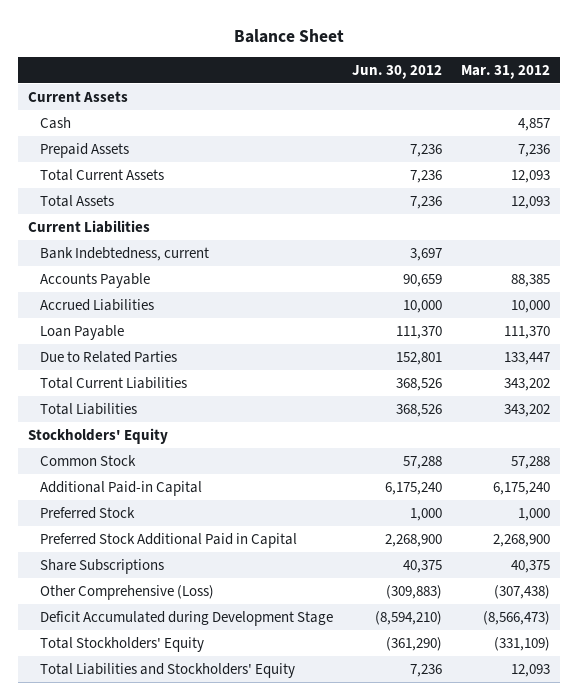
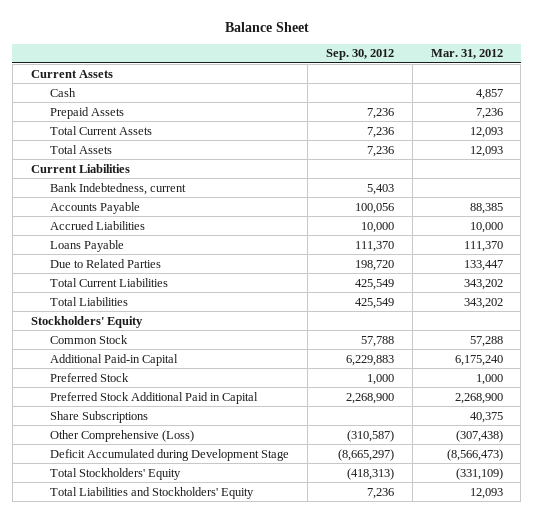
- | Jun. 30, 2012 | Mar. 31, 2012
+ | Sep. 30, 2012 | Mar. 31, 2012
- Loan Payable | 111,370 | 111,370
+ Loans Payable | 111,370 | 111,370

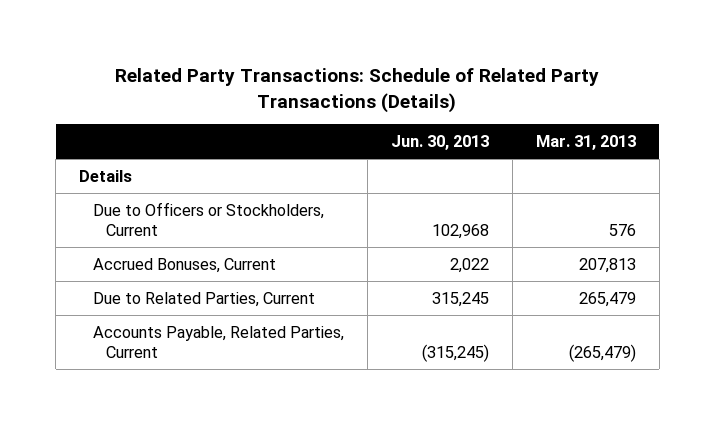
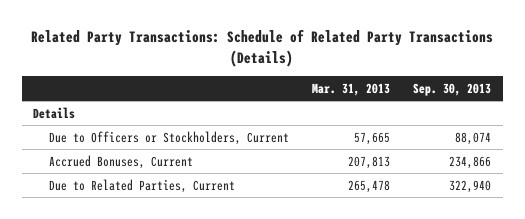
- | Jun. 30, 2013 | Mar. 31, 2013
+ | Mar. 31, 2013 | Sep. 30, 2013
- Due to Officers or Stockholders, Current | 102,968 | 576
+ Due to Officers or Stockholders, Current | 57,665 | 88,074
- Due to Related Parties, Current | 315,245 | 265,479
- Accounts Payable, Related Parties, Current | (315,245) | (265,479)
+ Due to Related Parties, Current | 265,478 | 322,940

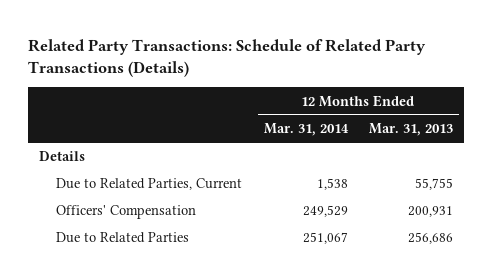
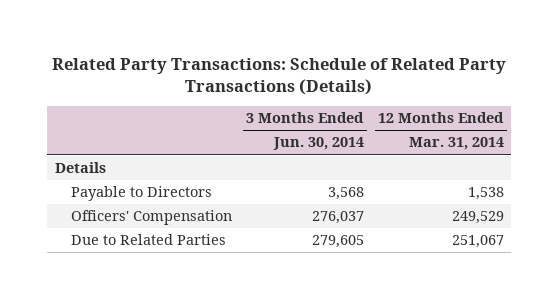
- | 12 Months Ended Mar. 31, 2014 | 12 Months Ended Mar. 31, 2013
+ | 3 Months Ended Jun. 30, 2014 | 12 Months Ended Mar. 31, 2014
- Due to Related Parties, Current | 1,538 | 55,755
+ Payable to Directors | 3,568 | 1,538

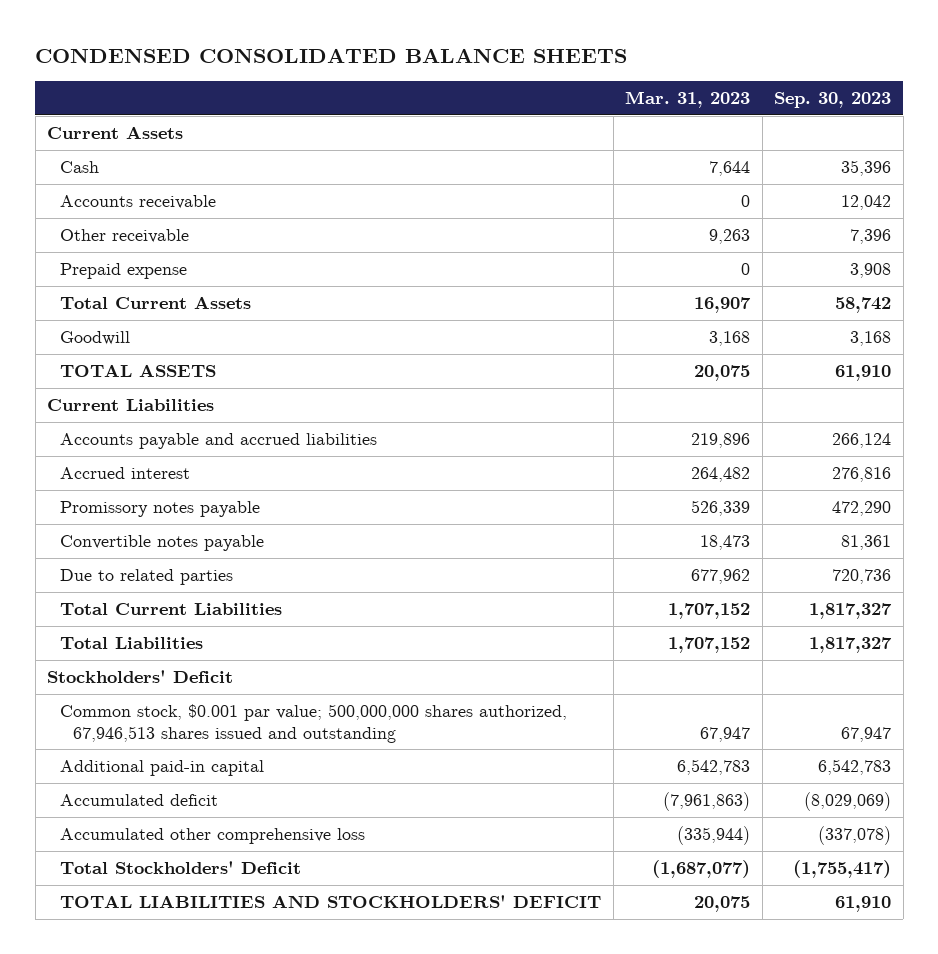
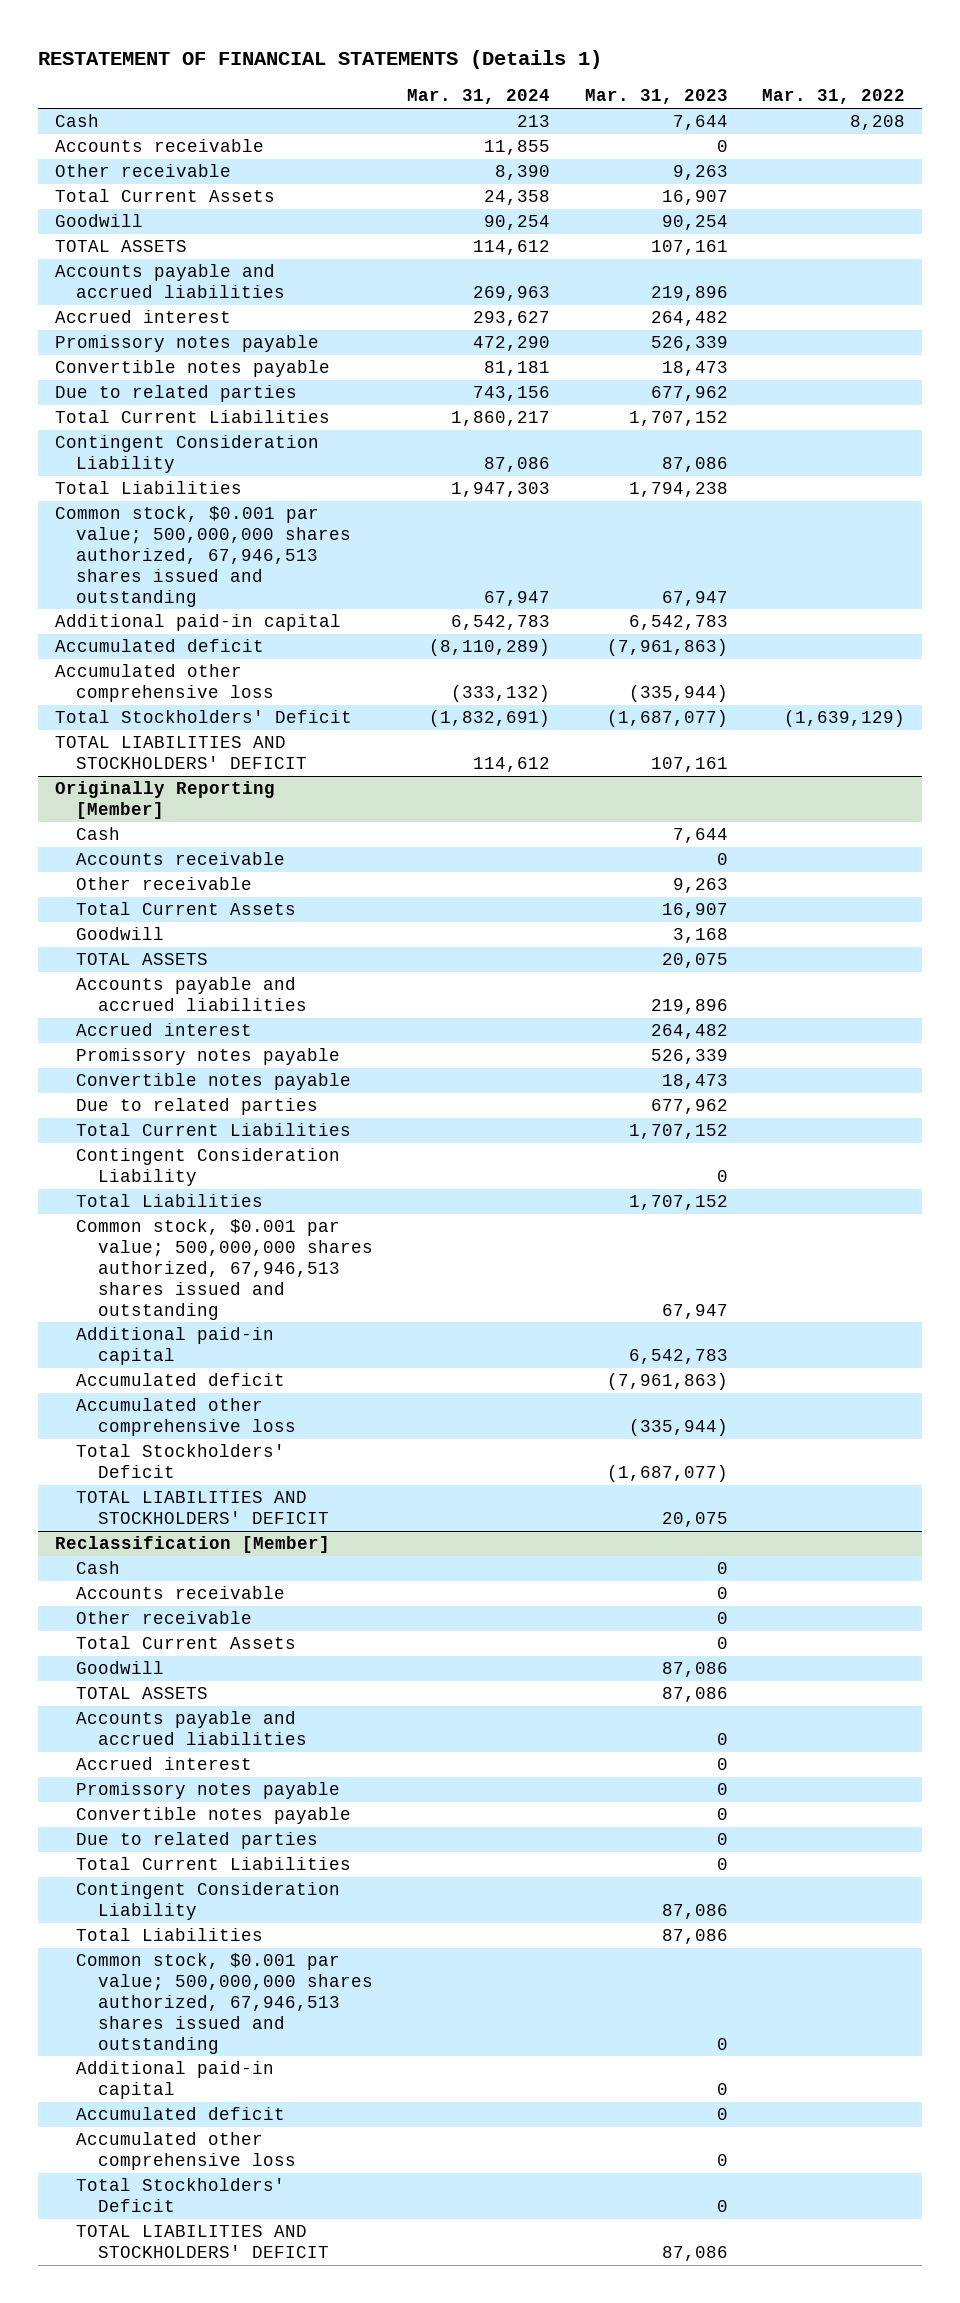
- CONDENSED CONSOLIDATED BALANCE SHEETS
+ RESTATEMENT OF FINANCIAL STATEMENTS (Details 1)
- | Mar. 31, 2023 | Sep. 30, 2023
+ | Mar. 31, 2024 | Mar. 31, 2023 | Mar. 31, 2022
- Current Assets
- Prepaid expense | 0 | 3,908
+ Goodwill | 90,254 | 90,254 |
+ TOTAL ASSETS | 114,612 | 107,161 |
+ Accounts payable and accrued liabilities | 269,963 | 219,896 |
+ Accrued interest | 293,627 | 264,482 |
+ Promissory notes payable | 472,290 | 526,339 |
+ Convertible notes payable | 81,181 | 18,473 |
+ Due to related parties | 743,156 | 677,962 |
+ Total Current Liabilities | 1,860,217 | 1,707,152 |
+ Contingent Consideration Liability | 87,086 | 87,086 |
+ Total Liabilities | 1,947,303 | 1,794,238 |
+ Common stock, $0.001 par value; 500,000,000 shares authorized, 67,946,513 shares issued and outstanding | 67,947 | 67,947 |
+ Additional paid-in capital | 6,542,783 | 6,542,783 |
+ Accumulated deficit | (8,110,289) | (7,961,863) |
+ Accumulated other comprehensive loss | (333,132) | (335,944) |
+ Total Stockholders' Deficit | (1,832,691) | (1,687,077) | (1,639,129)
+ TOTAL LIABILITIES AND STOCKHOLDERS' DEFICIT | 114,612 | 107,161 |
+ Originally Reporting [Member]
+ Cash | | 7,644 |
+ Accounts receivable | | 0 |
+ Other receivable | | 9,263 |
+ Total Current Assets | | 16,907 |
- Current Liabilities
+ Contingent Consideration Liability | | 0 |
- Stockholders' Deficit
+ Reclassification [Member]
+ Cash | | 0 |
+ Accounts receivable | | 0 |
+ Other receivable | | 0 |
+ Total Current Assets | | 0 |
+ Goodwill | | 87,086 |
+ TOTAL ASSETS | | 87,086 |
+ Accounts payable and accrued liabilities | | 0 |
+ Accrued interest | | 0 |
+ Promissory notes payable | | 0 |
+ Convertible notes payable | | 0 |
+ Due to related parties | | 0 |
+ Total Current Liabilities | | 0 |
+ Contingent Consideration Liability | | 87,086 |
+ Total Liabilities | | 87,086 |
+ Common stock, $0.001 par value; 500,000,000 shares authorized, 67,946,513 shares issued and outstanding | | 0 |
+ Additional paid-in capital | | 0 |
+ Accumulated deficit | | 0 |
+ Accumulated other comprehensive loss | | 0 |
+ Total Stockholders' Deficit | | 0 |
+ TOTAL LIABILITIES AND STOCKHOLDERS' DEFICIT | | 87,086 |

